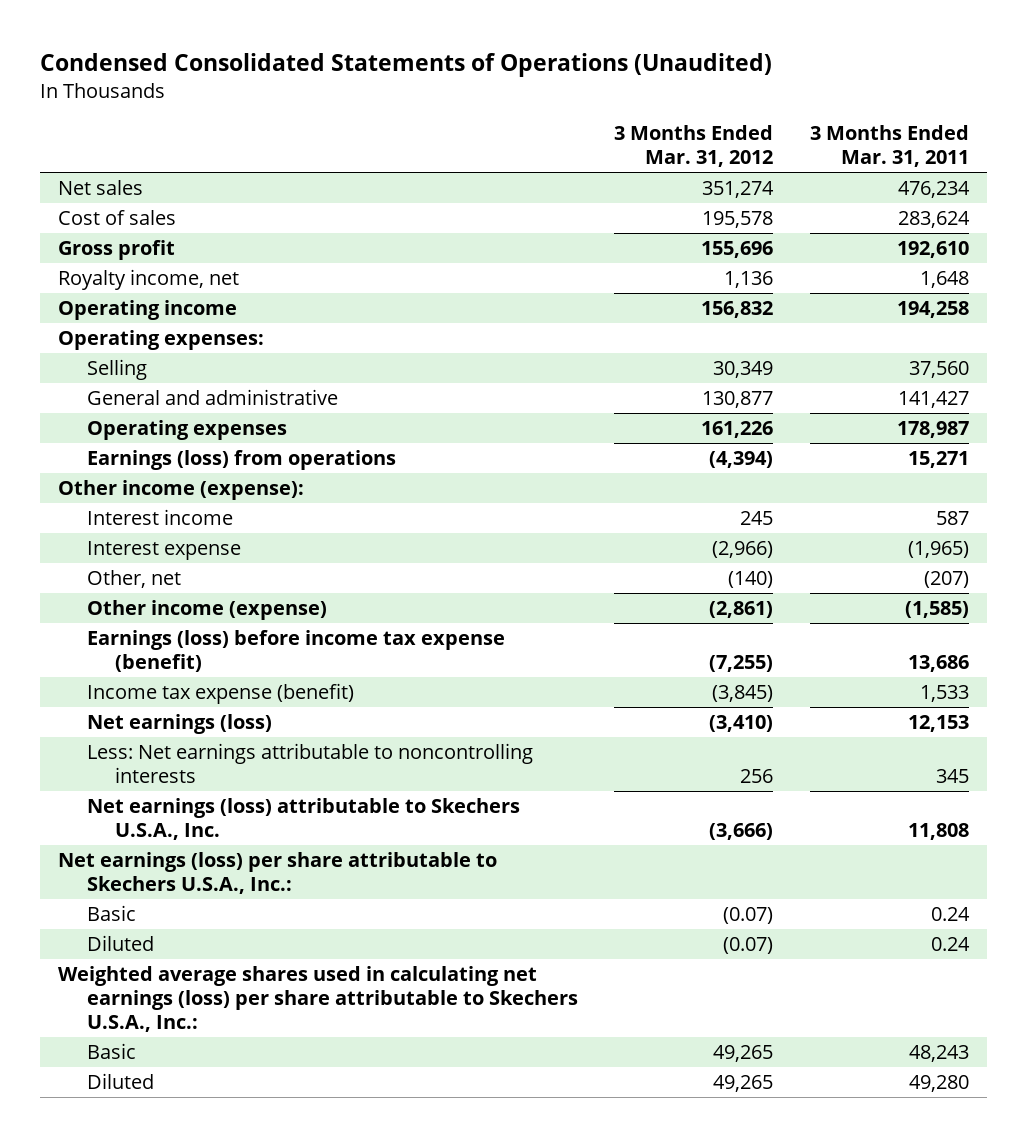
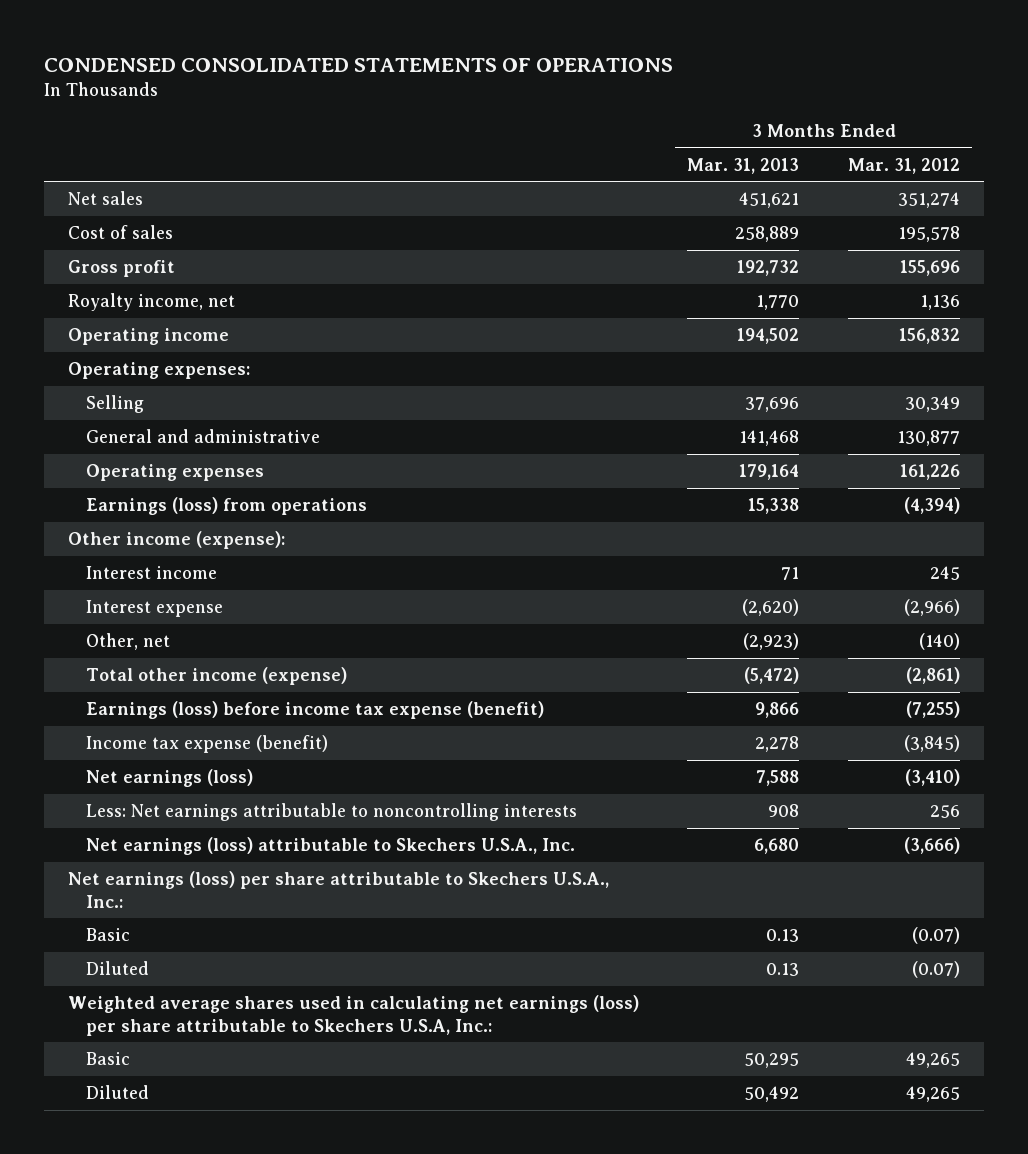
- Condensed Consolidated Statements of Operations (Unaudited)
+ CONDENSED CONSOLIDATED STATEMENTS OF OPERATIONS
- | 3 Months Ended Mar. 31, 2012 | 3 Months Ended Mar. 31, 2011
+ | 3 Months Ended Mar. 31, 2013 | 3 Months Ended Mar. 31, 2012
- Other income (expense) | (2,861) | (1,585)
+ Total other income (expense) | (5,472) | (2,861)
- Weighted average shares used in calculating net earnings (loss) per share attributable to Skechers U.S.A., Inc.:
+ Weighted average shares used in calculating net earnings (loss) per share attributable to Skechers U.S.A, Inc.:

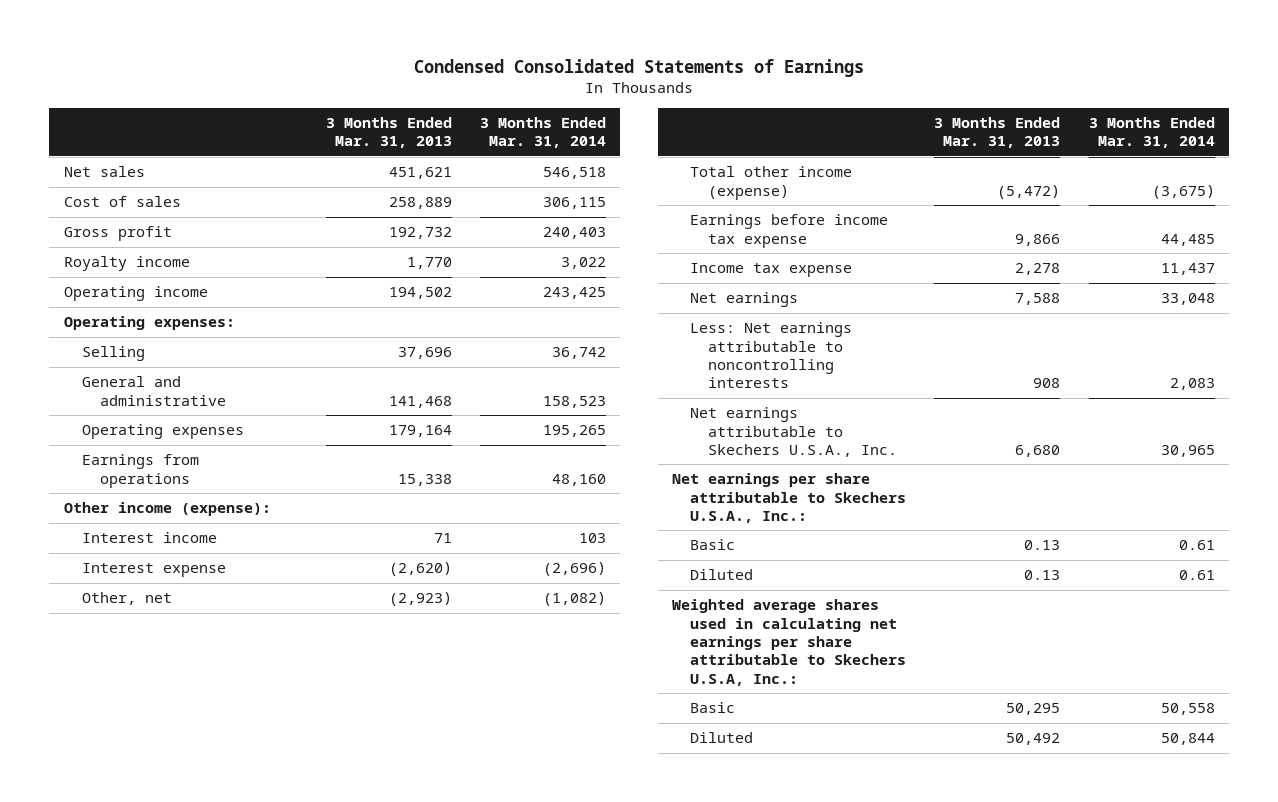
- CONDENSED CONSOLIDATED STATEMENTS OF OPERATIONS
+ Condensed Consolidated Statements of Earnings
- | 3 Months Ended Mar. 31, 2013 | 3 Months Ended Mar. 31, 2012
+ | 3 Months Ended Mar. 31, 2013 | 3 Months Ended Mar. 31, 2014
- Royalty income, net | 1,770 | 1,136
+ Royalty income | 1,770 | 3,022
- Earnings (loss) from operations | 15,338 | (4,394)
+ Earnings from operations | 15,338 | 48,160
- Earnings (loss) before income tax expense (benefit) | 9,866 | (7,255)
- Income tax expense (benefit) | 2,278 | (3,845)
- Net earnings (loss) | 7,588 | (3,410)
+ Earnings before income tax expense | 9,866 | 44,485
+ Income tax expense | 2,278 | 11,437
+ Net earnings | 7,588 | 33,048
- Net earnings (loss) attributable to Skechers U.S.A., Inc. | 6,680 | (3,666)
- Net earnings (loss) per share attributable to Skechers U.S.A., Inc.:
+ Net earnings attributable to Skechers U.S.A., Inc. | 6,680 | 30,965
+ Net earnings per share attributable to Skechers U.S.A., Inc.:
- Weighted average shares used in calculating net earnings (loss) per share attributable to Skechers U.S.A, Inc.:
+ Weighted average shares used in calculating net earnings per share attributable to Skechers U.S.A, Inc.:

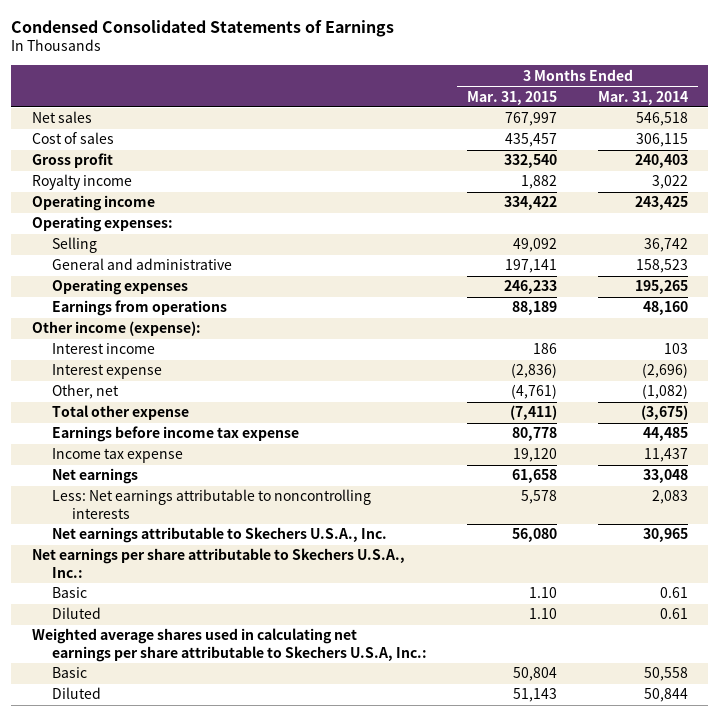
- | 3 Months Ended Mar. 31, 2013 | 3 Months Ended Mar. 31, 2014
+ | 3 Months Ended Mar. 31, 2015 | 3 Months Ended Mar. 31, 2014
- Total other income (expense) | (5,472) | (3,675)
+ Total other expense | (7,411) | (3,675)

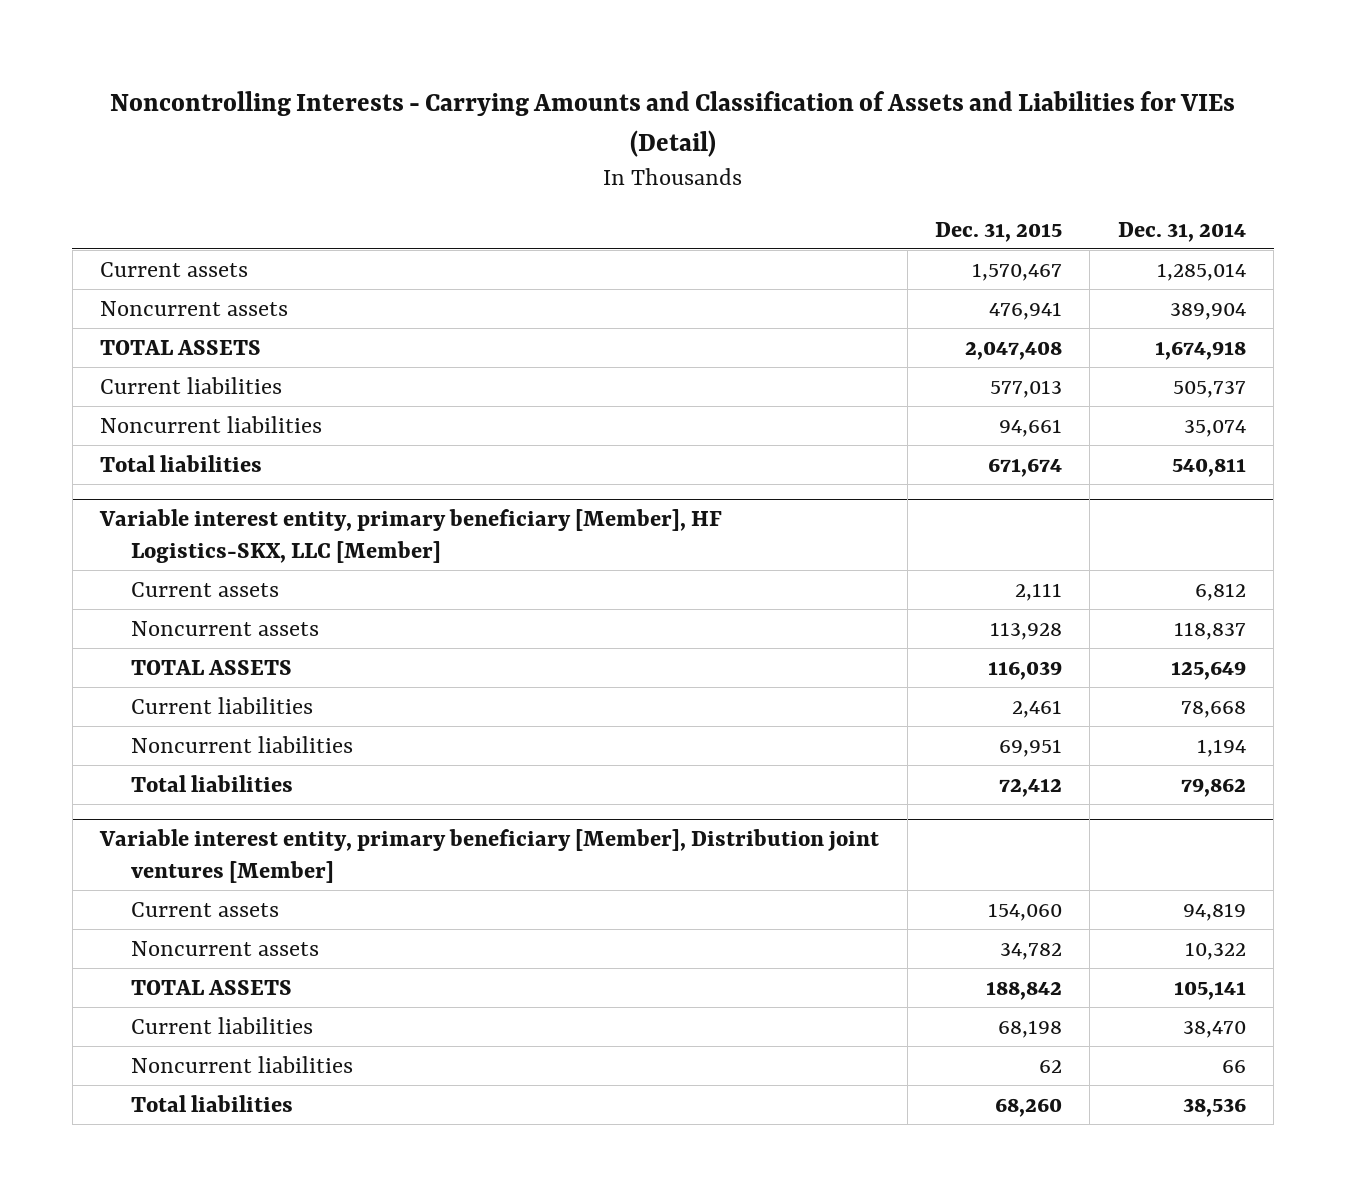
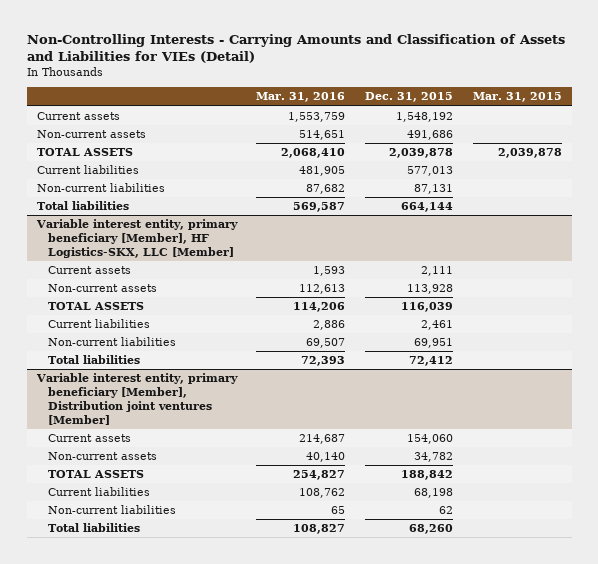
- Noncontrolling Interests - Carrying Amounts and Classification of Assets and Liabilities for VIEs (Detail)
+ Non-Controlling Interests - Carrying Amounts and Classification of Assets and Liabilities for VIEs (Detail)
- | Dec. 31, 2015 | Dec. 31, 2014
+ | Mar. 31, 2016 | Dec. 31, 2015 | Mar. 31, 2015
- Current assets | 1,570,467 | 1,285,014
- Noncurrent assets | 476,941 | 389,904
- TOTAL ASSETS | 2,047,408 | 1,674,918
+ Current assets | 1,553,759 | 1,548,192 |
+ Non-current assets | 514,651 | 491,686 |
+ TOTAL ASSETS | 2,068,410 | 2,039,878 | 2,039,878
- Noncurrent liabilities | 94,661 | 35,074
- Total liabilities | 671,674 | 540,811
+ Non-current liabilities | 87,682 | 87,131 |
+ Total liabilities | 569,587 | 664,144 |
@ Variable interest entity, primary beneficiary [Member], HF Logistics-SKX, LLC [Member]
- Noncurrent assets | 113,928 | 118,837
+ Non-current assets | 112,613 | 113,928 |
- Noncurrent liabilities | 69,951 | 1,194
+ Non-current liabilities | 69,507 | 69,951 |
@ Variable interest entity, primary beneficiary [Member], Distribution joint ventures [Member]
- Noncurrent assets | 34,782 | 10,322
+ Non-current assets | 40,140 | 34,782 |
- Noncurrent liabilities | 62 | 66
+ Non-current liabilities | 65 | 62 |

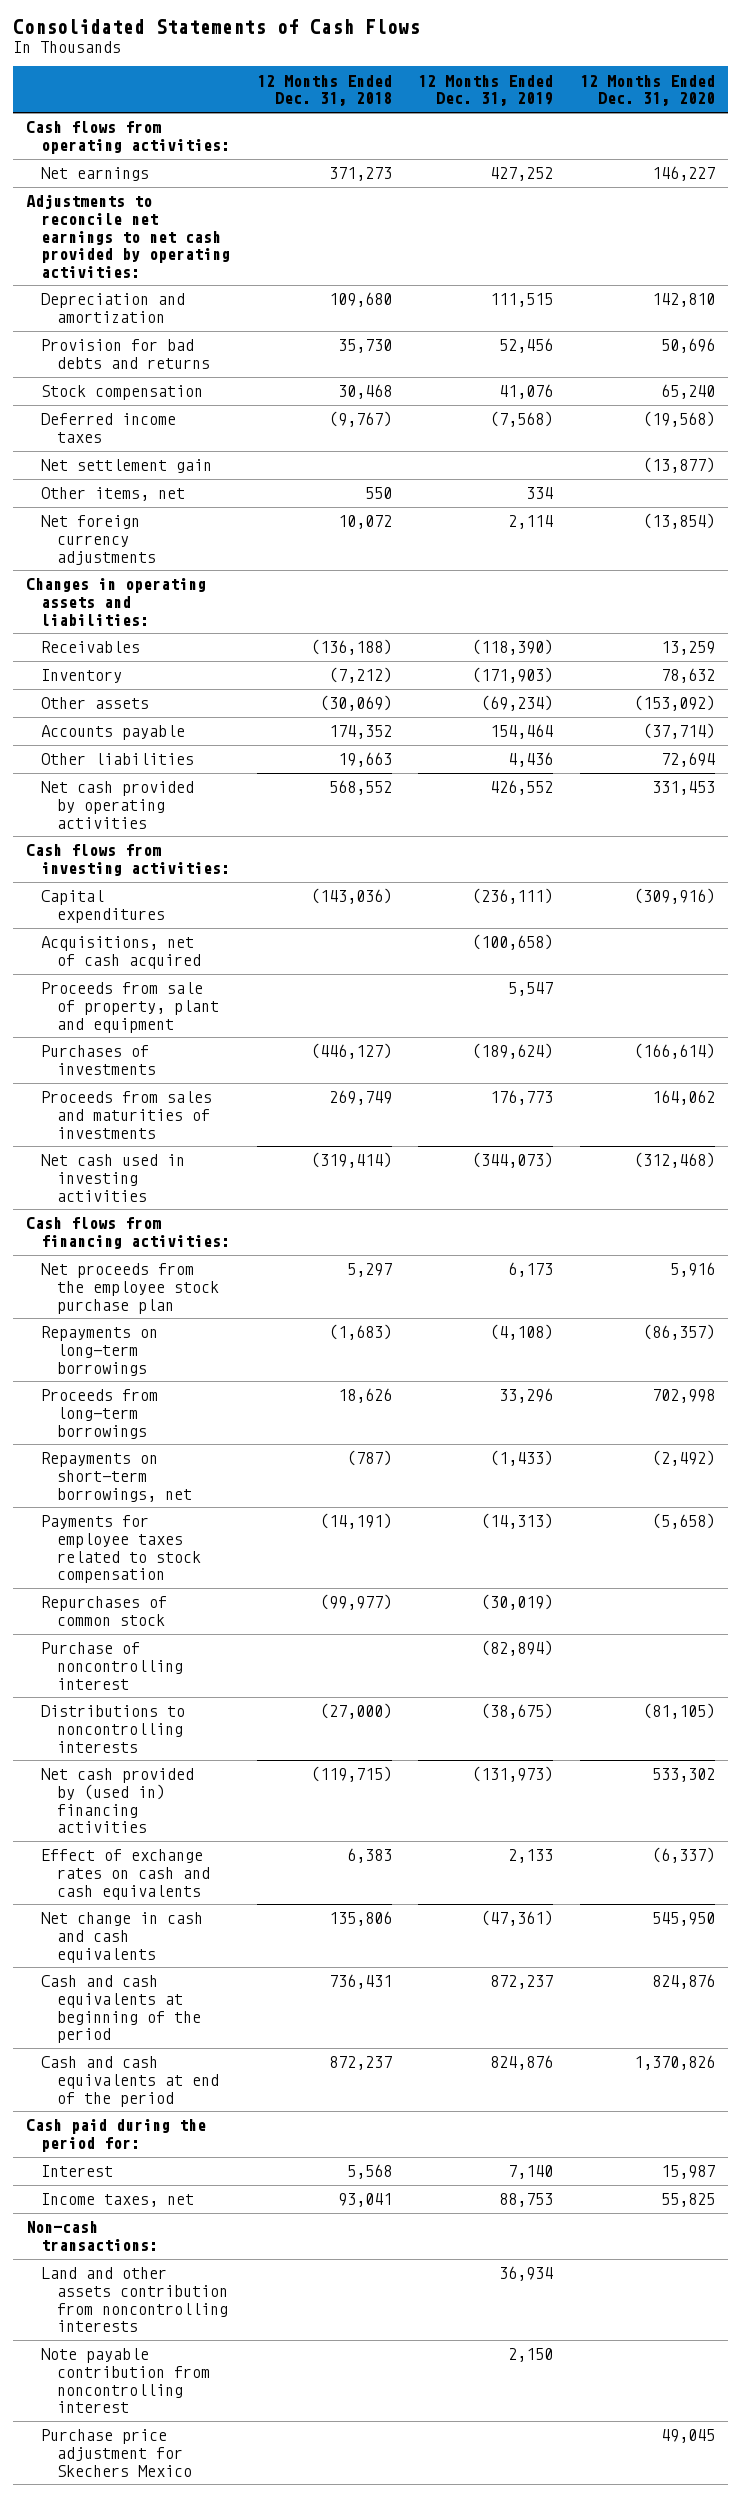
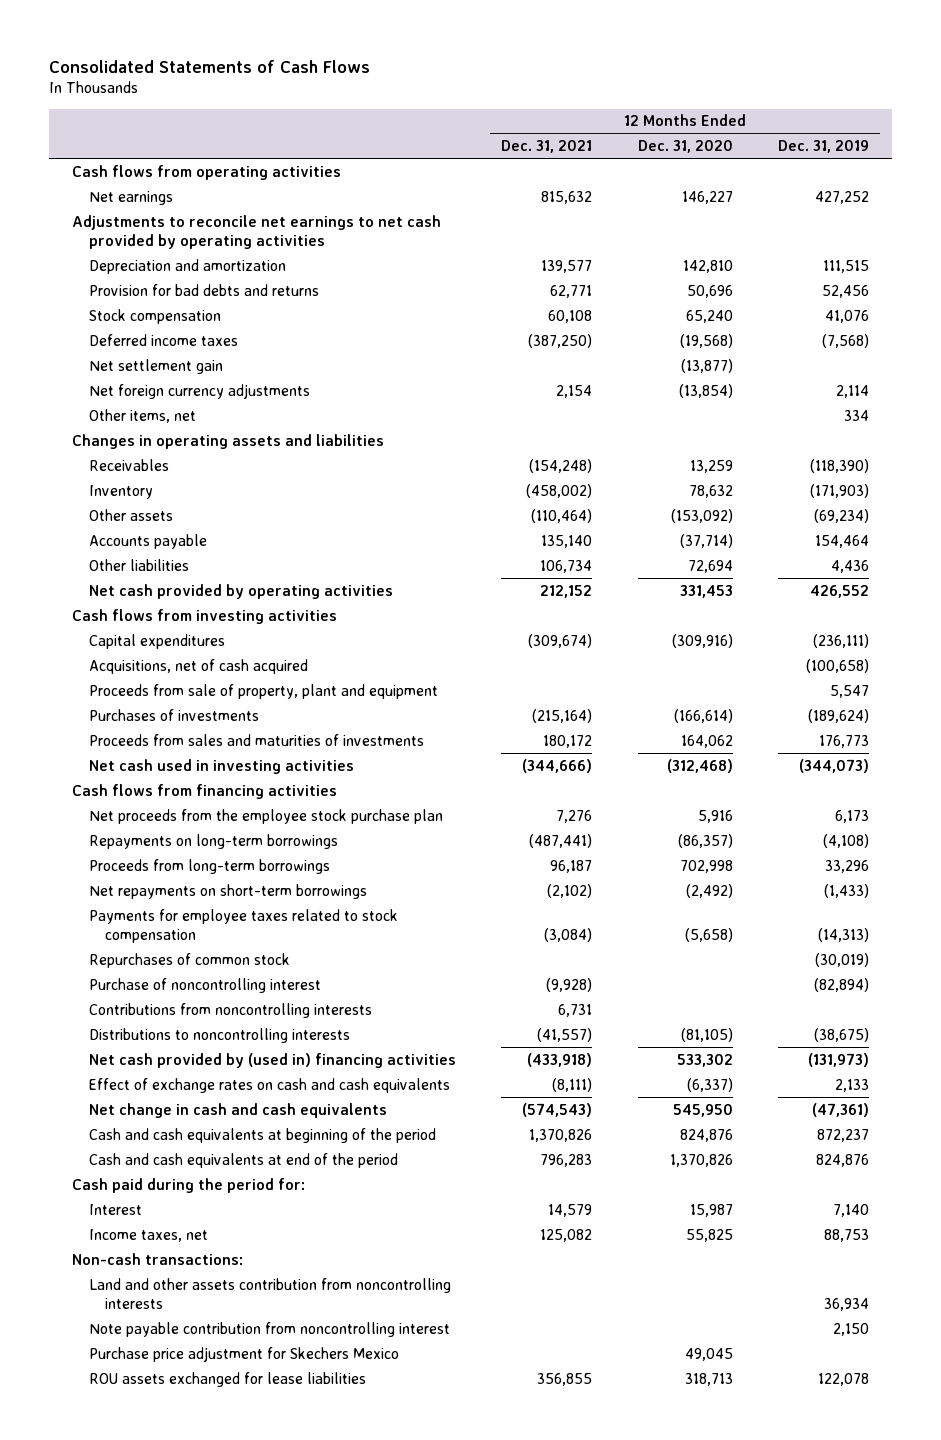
- | 12 Months Ended Dec. 31, 2018 | 12 Months Ended Dec. 31, 2019 | 12 Months Ended Dec. 31, 2020
+ | 12 Months Ended Dec. 31, 2021 | 12 Months Ended Dec. 31, 2020 | 12 Months Ended Dec. 31, 2019
- Cash flows from operating activities:
+ Cash flows from operating activities
- Adjustments to reconcile net earnings to net cash provided by operating activities:
+ Adjustments to reconcile net earnings to net cash provided by operating activities
- Changes in operating assets and liabilities:
moved down: Other items, net | | | 334
+ Changes in operating assets and liabilities
- Cash flows from investing activities:
+ Cash flows from investing activities
- Cash flows from financing activities:
+ Cash flows from financing activities
- Repayments on short-term borrowings, net | (787) | (1,433) | (2,492)
+ Net repayments on short-term borrowings | (2,102) | (2,492) | (1,433)
+ Contributions from noncontrolling interests | 6,731 | |
+ ROU assets exchanged for lease liabilities | 356,855 | 318,713 | 122,078

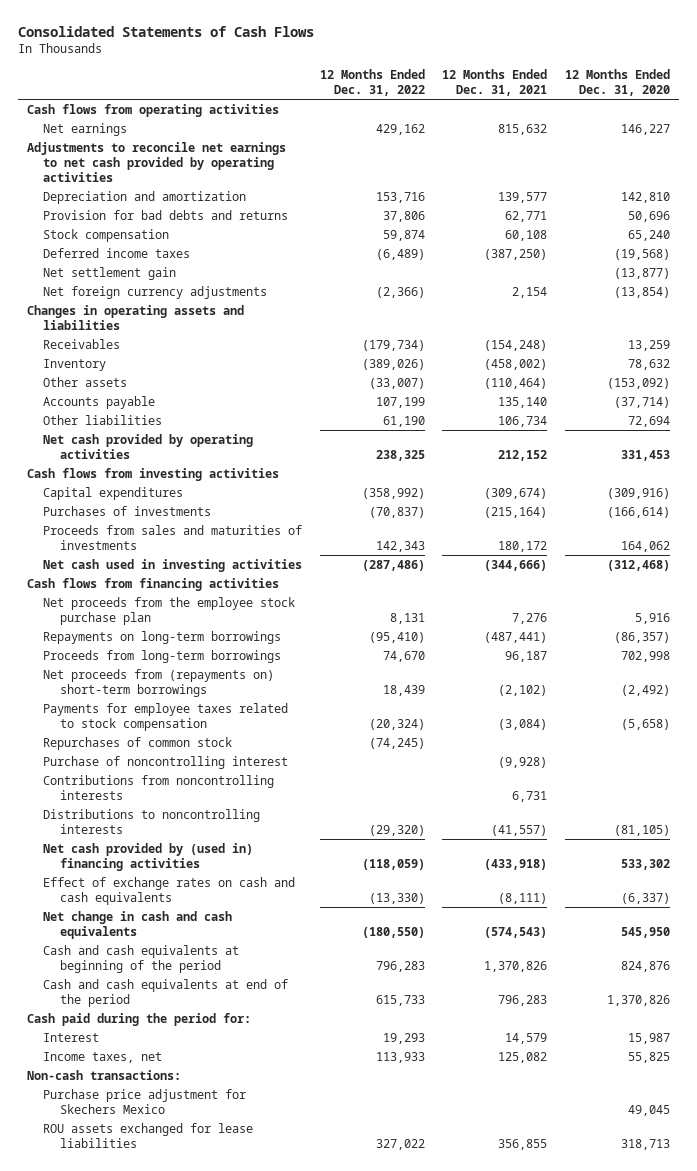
- | 12 Months Ended Dec. 31, 2021 | 12 Months Ended Dec. 31, 2020 | 12 Months Ended Dec. 31, 2019
+ | 12 Months Ended Dec. 31, 2022 | 12 Months Ended Dec. 31, 2021 | 12 Months Ended Dec. 31, 2020
- Other items, net | | | 334
- Acquisitions, net of cash acquired | | | (100,658)
- Proceeds from sale of property, plant and equipment | | | 5,547
- Net repayments on short-term borrowings | (2,102) | (2,492) | (1,433)
+ Net proceeds from (repayments on) short-term borrowings | 18,439 | (2,102) | (2,492)
- Land and other assets contribution from noncontrolling interests | | | 36,934
- Note payable contribution from noncontrolling interest | | | 2,150

